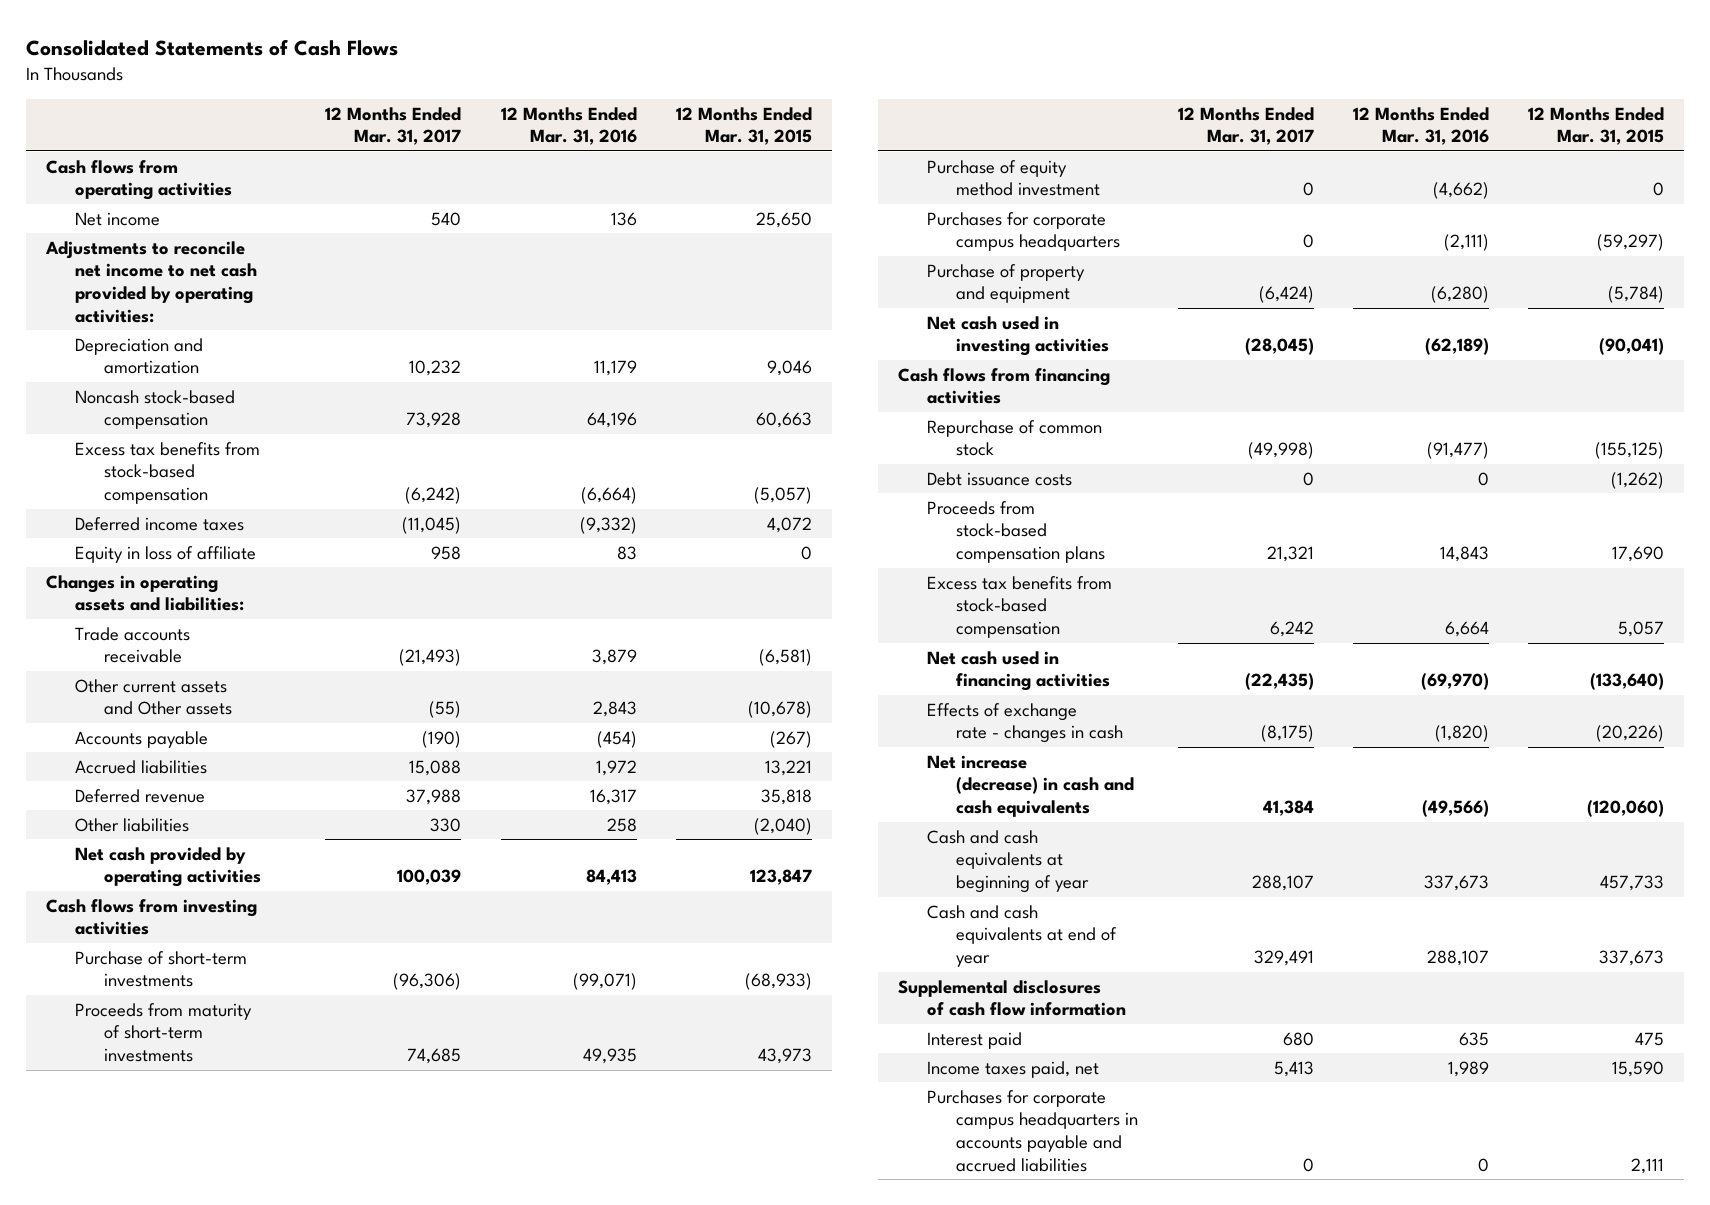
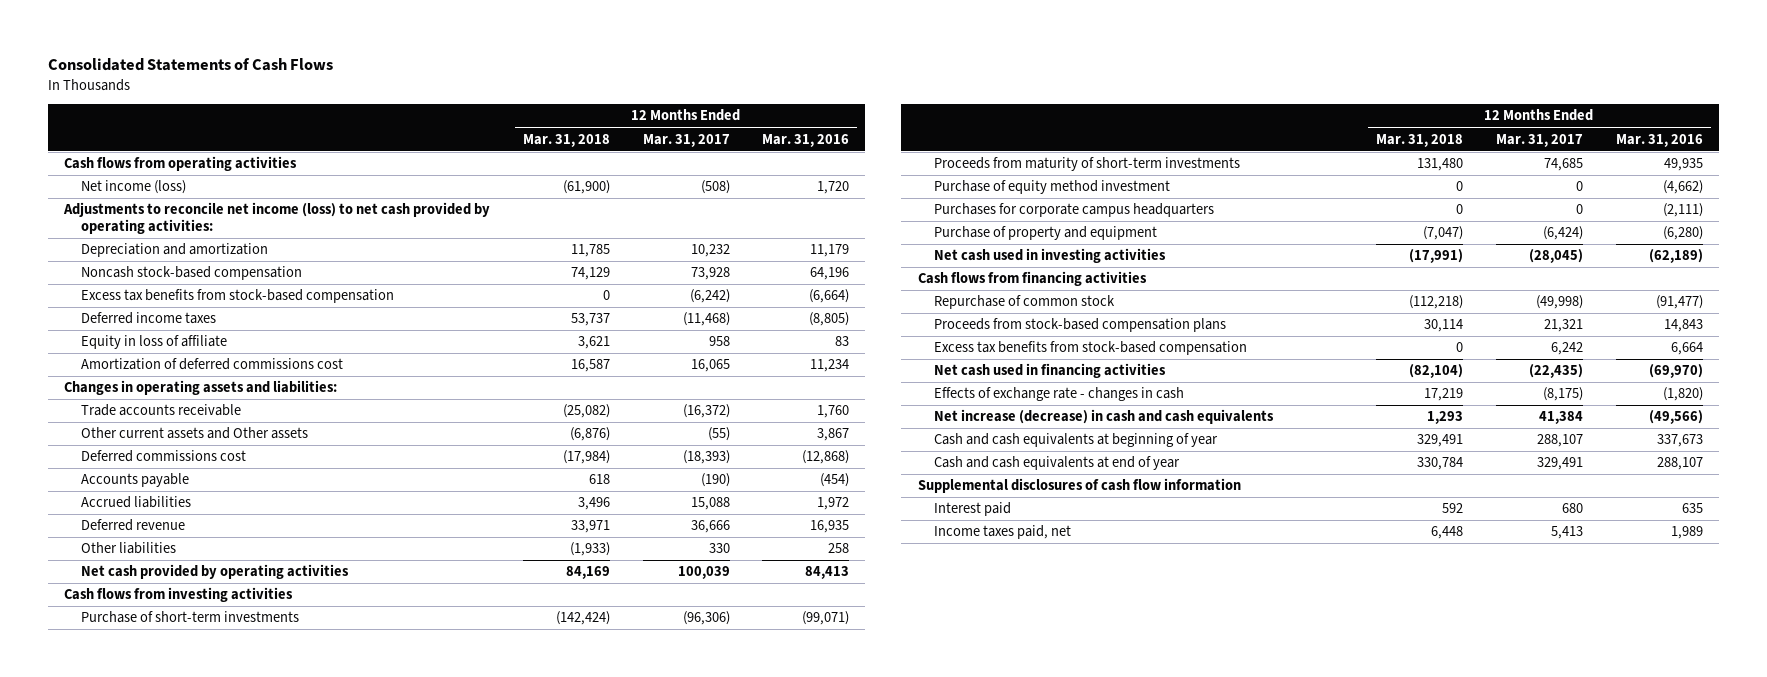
- | 12 Months Ended Mar. 31, 2017 | 12 Months Ended Mar. 31, 2016 | 12 Months Ended Mar. 31, 2015
+ | 12 Months Ended Mar. 31, 2018 | 12 Months Ended Mar. 31, 2017 | 12 Months Ended Mar. 31, 2016
- Net income | 540 | 136 | 25,650
- Adjustments to reconcile net income to net cash provided by operating activities:
+ Net income (loss) | (61,900) | (508) | 1,720
+ Adjustments to reconcile net income (loss) to net cash provided by operating activities:
- Deferred income taxes | (11,045) | (9,332) | 4,072
+ Deferred income taxes | 53,737 | (11,468) | (8,805)
+ Amortization of deferred commissions cost | 16,587 | 16,065 | 11,234
- Trade accounts receivable | (21,493) | 3,879 | (6,581)
- Other current assets and Other assets | (55) | 2,843 | (10,678)
+ Trade accounts receivable | (25,082) | (16,372) | 1,760
+ Other current assets and Other assets | (6,876) | (55) | 3,867
+ Deferred commissions cost | (17,984) | (18,393) | (12,868)
- Deferred revenue | 37,988 | 16,317 | 35,818
+ Deferred revenue | 33,971 | 36,666 | 16,935
- Debt issuance costs | 0 | 0 | (1,262)
- Purchases for corporate campus headquarters in accounts payable and accrued liabilities | 0 | 0 | 2,111

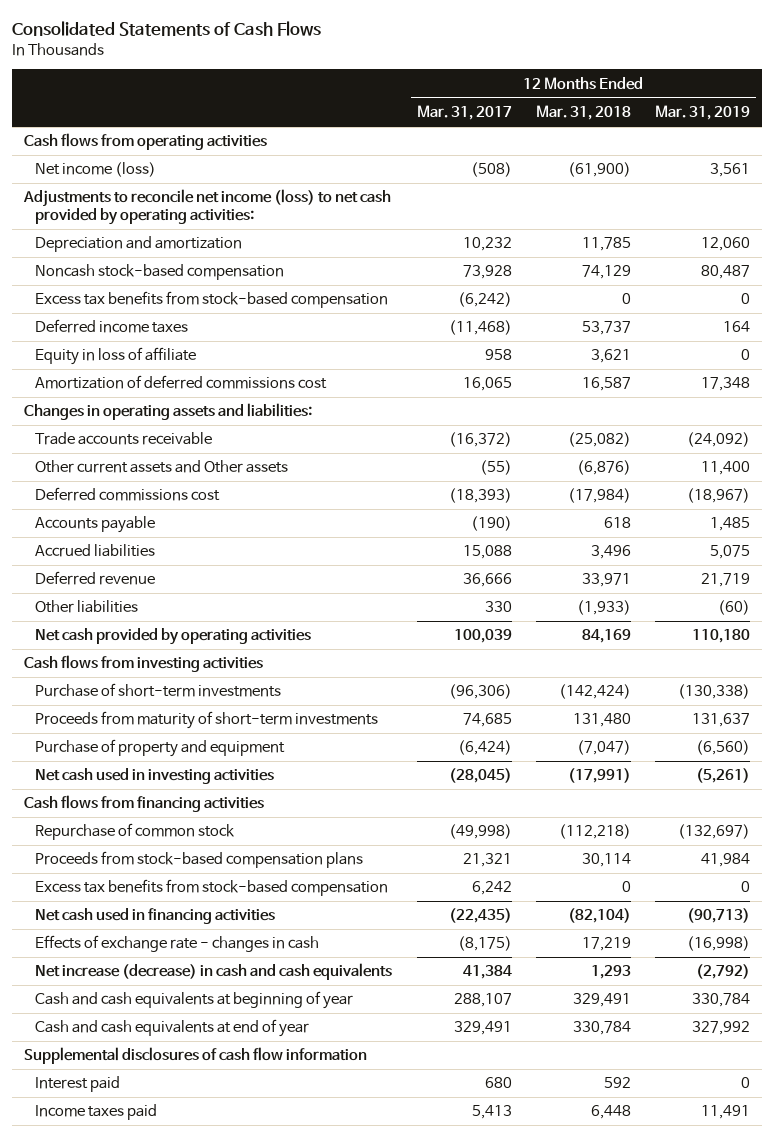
- | 12 Months Ended Mar. 31, 2018 | 12 Months Ended Mar. 31, 2017 | 12 Months Ended Mar. 31, 2016
+ | 12 Months Ended Mar. 31, 2017 | 12 Months Ended Mar. 31, 2018 | 12 Months Ended Mar. 31, 2019
- Purchase of equity method investment | 0 | 0 | (4,662)
- Purchases for corporate campus headquarters | 0 | 0 | (2,111)
- Income taxes paid, net | 6,448 | 5,413 | 1,989
+ Income taxes paid | 5,413 | 6,448 | 11,491

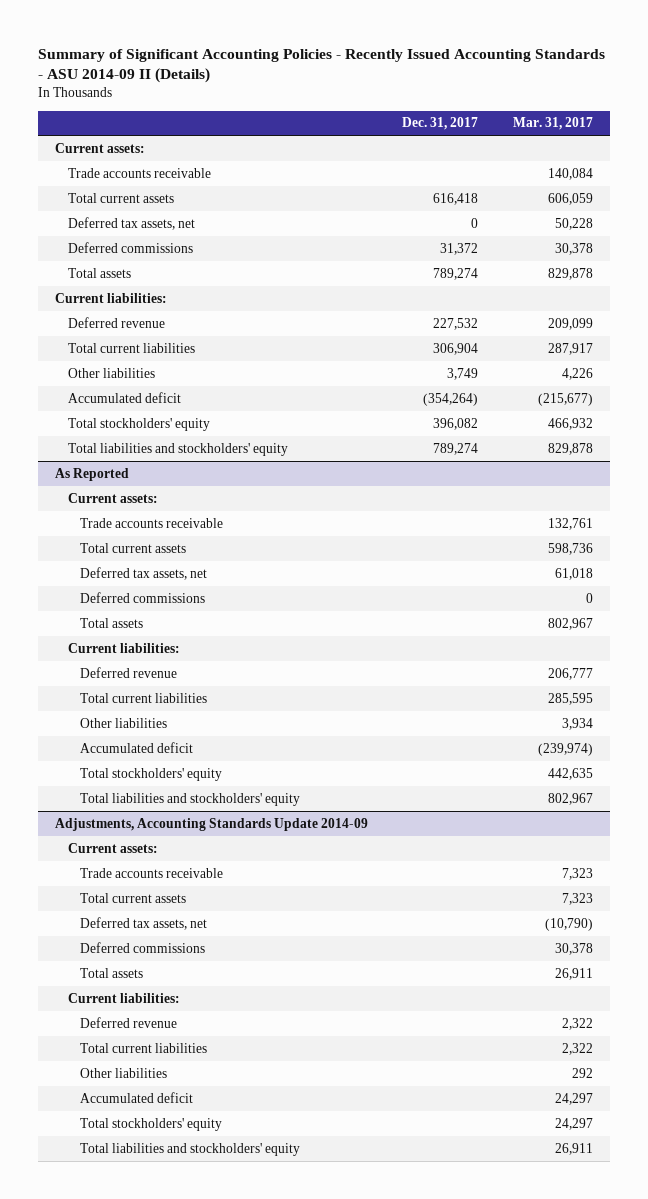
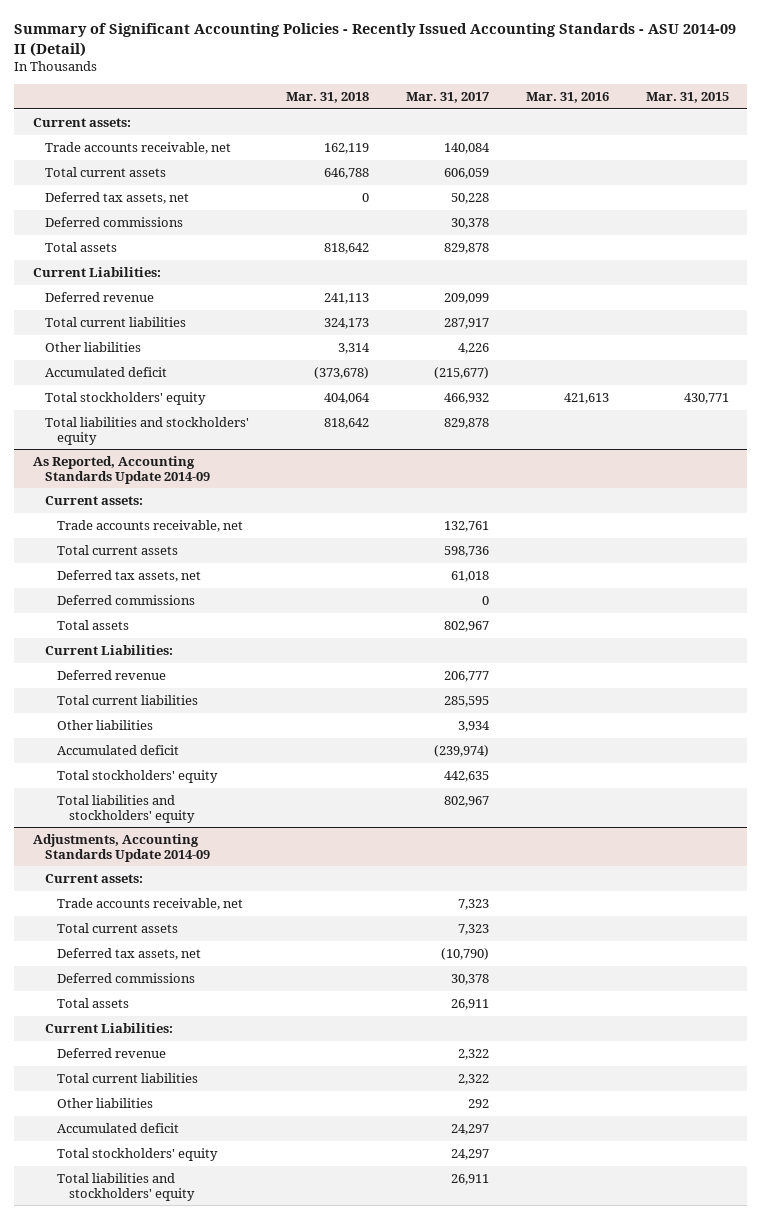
- Summary of Significant Accounting Policies - Recently Issued Accounting Standards - ASU 2014-09 II (Details)
+ Summary of Significant Accounting Policies - Recently Issued Accounting Standards - ASU 2014-09 II (Detail)
- | Dec. 31, 2017 | Mar. 31, 2017
+ | Mar. 31, 2018 | Mar. 31, 2017 | Mar. 31, 2016 | Mar. 31, 2015
- Trade accounts receivable | | 140,084
+ Trade accounts receivable, net | 162,119 | 140,084 | |
- Current liabilities:
+ Current Liabilities:
- As Reported
+ As Reported, Accounting Standards Update 2014-09
- Trade accounts receivable | | 132,761
+ Trade accounts receivable, net | | 132,761 | |
- Current liabilities:
+ Current Liabilities:
@ Adjustments, Accounting Standards Update 2014-09
- Trade accounts receivable | | 7,323
+ Trade accounts receivable, net | | 7,323 | |
- Current liabilities:
+ Current Liabilities:

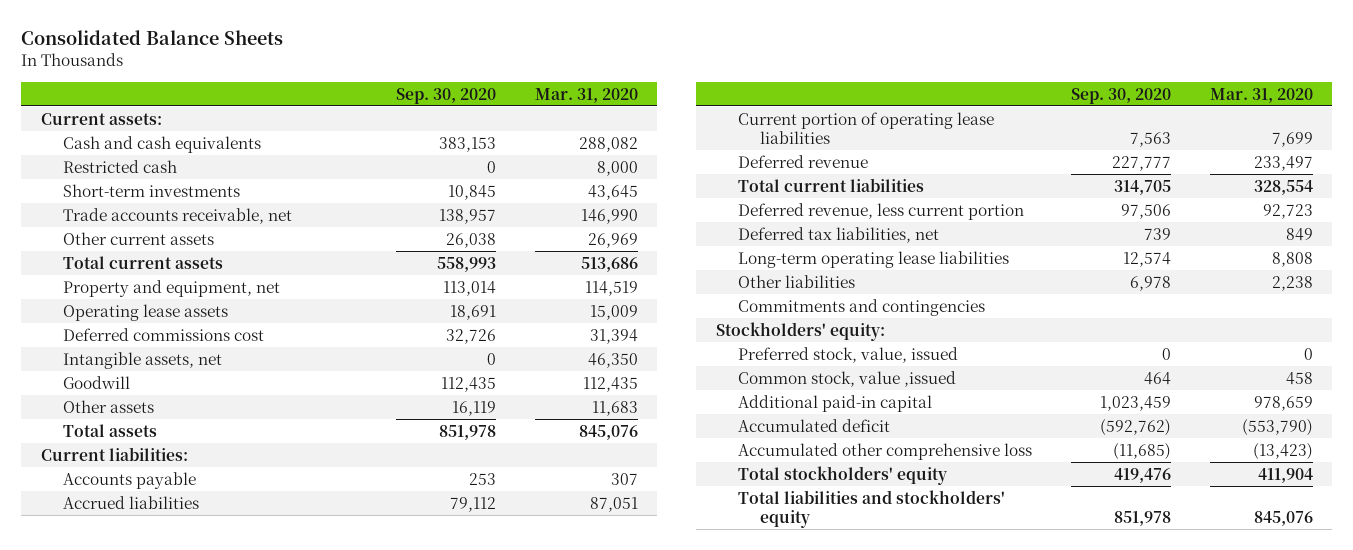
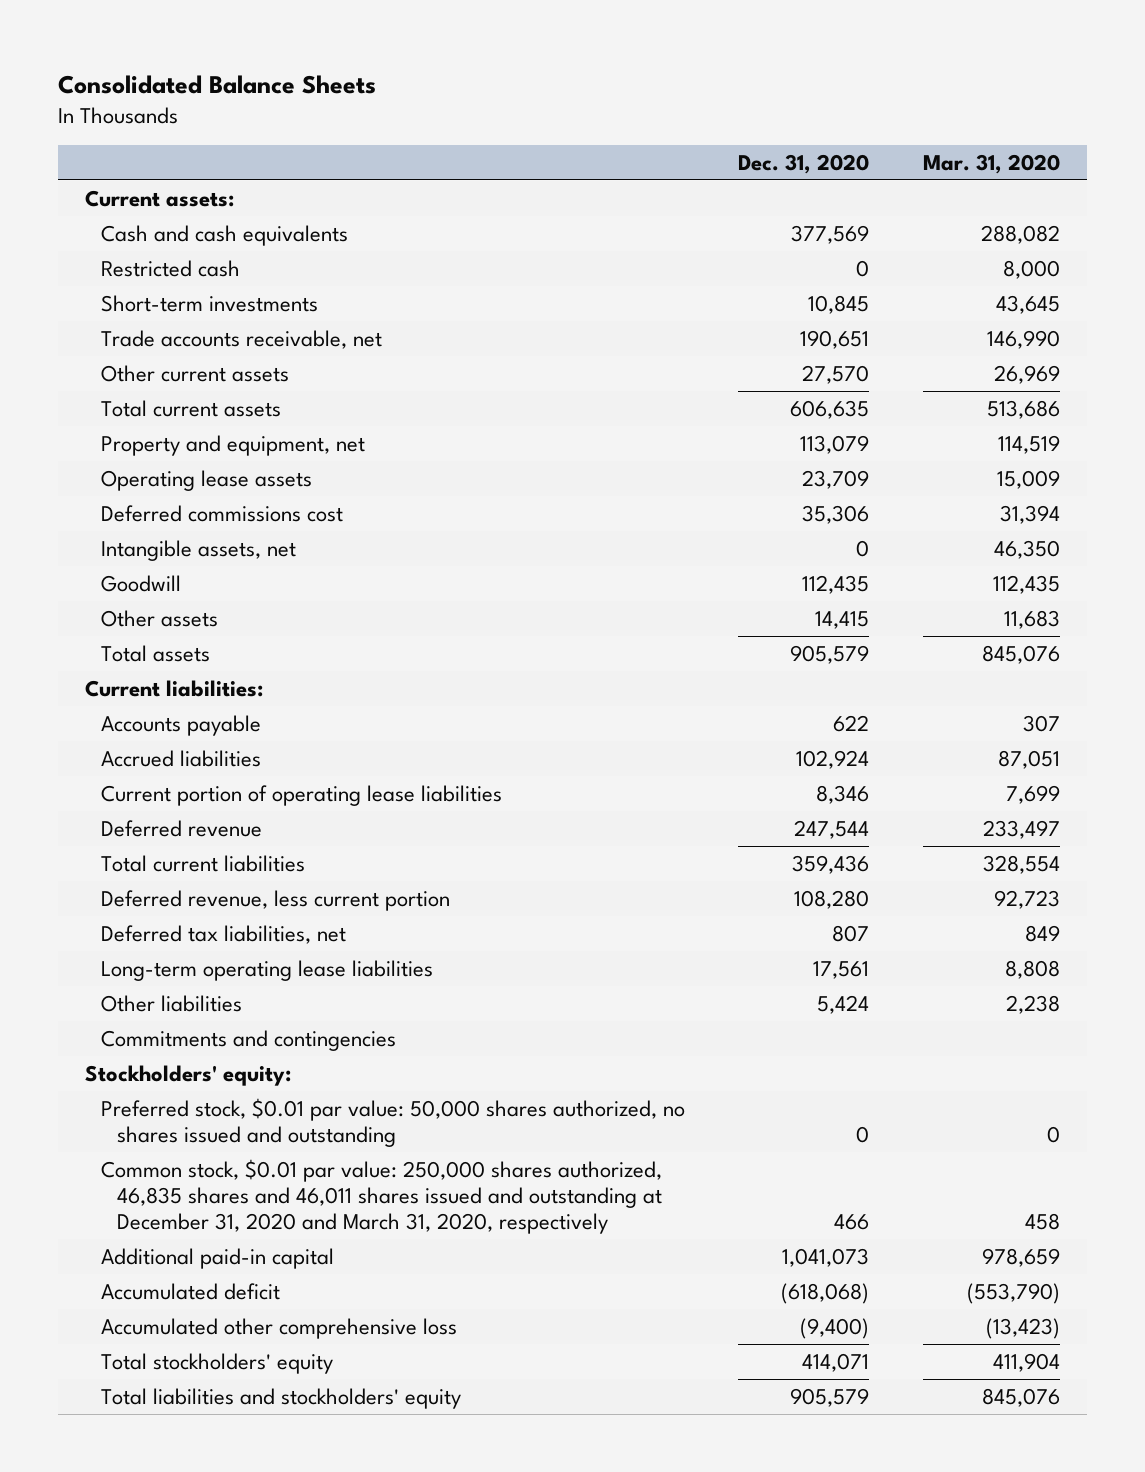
- | Sep. 30, 2020 | Mar. 31, 2020
+ | Dec. 31, 2020 | Mar. 31, 2020
- Preferred stock, value, issued | 0 | 0
- Common stock, value ,issued | 464 | 458
+ Preferred stock, $0.01 par value: 50,000 shares authorized, no shares issued and outstanding | 0 | 0
+ Common stock, $0.01 par value: 250,000 shares authorized, 46,835 shares and 46,011 shares issued and outstanding at December 31, 2020 and March 31, 2020, respectively | 466 | 458

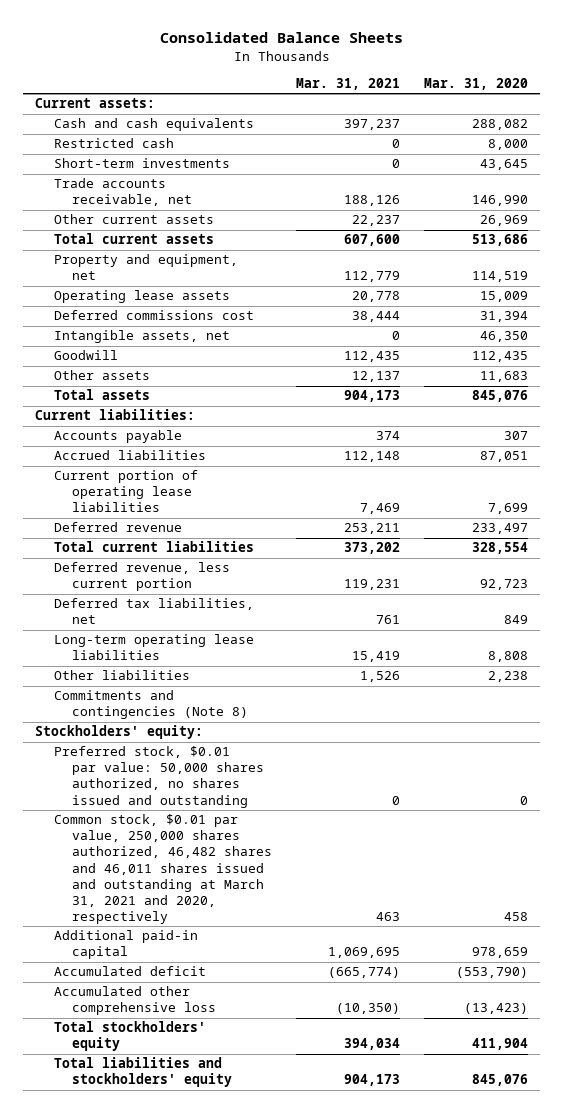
- | Dec. 31, 2020 | Mar. 31, 2020
+ | Mar. 31, 2021 | Mar. 31, 2020
- Commitments and contingencies
+ Commitments and contingencies (Note 8)
- Common stock, $0.01 par value: 250,000 shares authorized, 46,835 shares and 46,011 shares issued and outstanding at December 31, 2020 and March 31, 2020, respectively | 466 | 458
+ Common stock, $0.01 par value, 250,000 shares authorized, 46,482 shares and 46,011 shares issued and outstanding at March 31, 2021 and 2020, respectively | 463 | 458

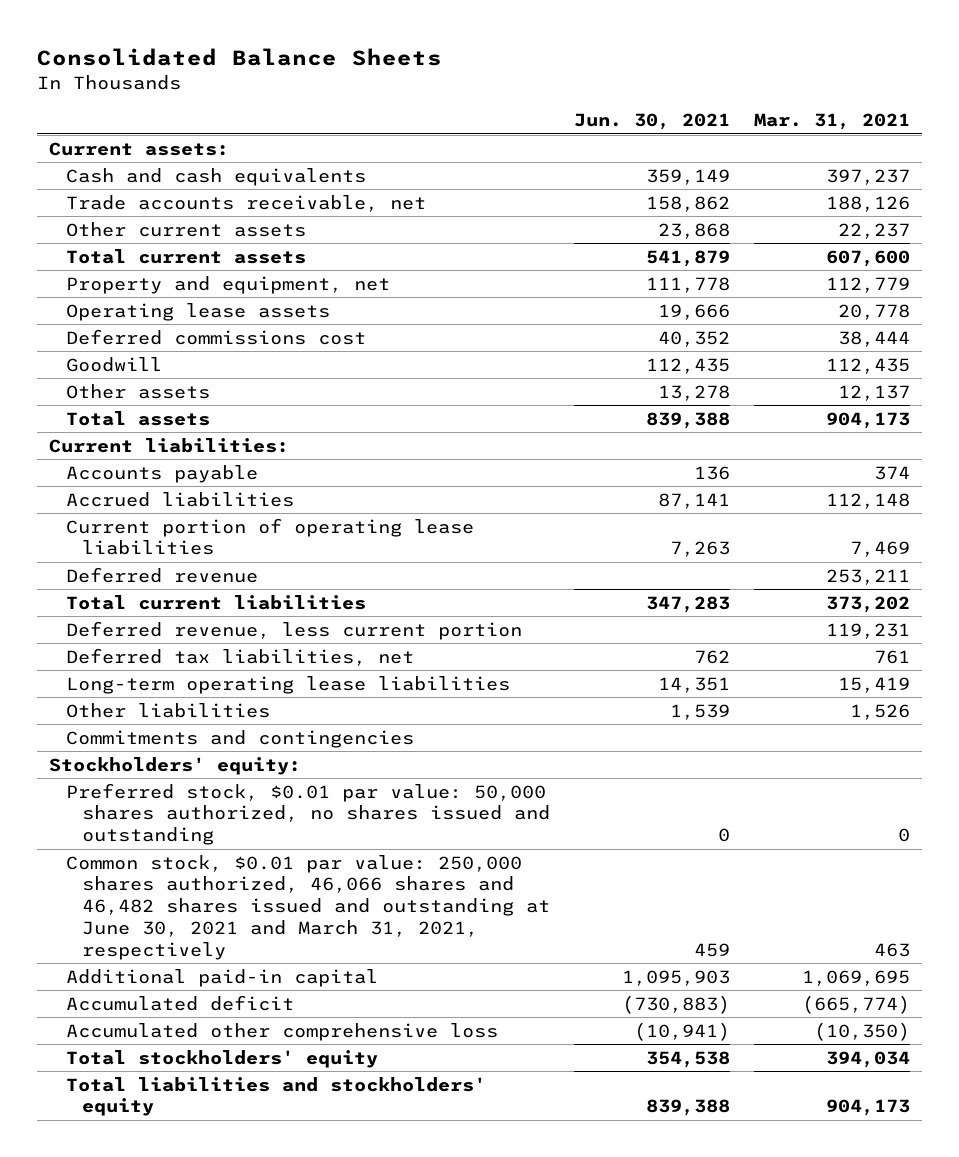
- | Mar. 31, 2021 | Mar. 31, 2020
+ | Jun. 30, 2021 | Mar. 31, 2021
- Restricted cash | 0 | 8,000
- Short-term investments | 0 | 43,645
- Intangible assets, net | 0 | 46,350
- Commitments and contingencies (Note 8)
+ Commitments and contingencies
- Common stock, $0.01 par value, 250,000 shares authorized, 46,482 shares and 46,011 shares issued and outstanding at March 31, 2021 and 2020, respectively | 463 | 458
+ Common stock, $0.01 par value: 250,000 shares authorized, 46,066 shares and 46,482 shares issued and outstanding at June 30, 2021 and March 31, 2021, respectively | 459 | 463

